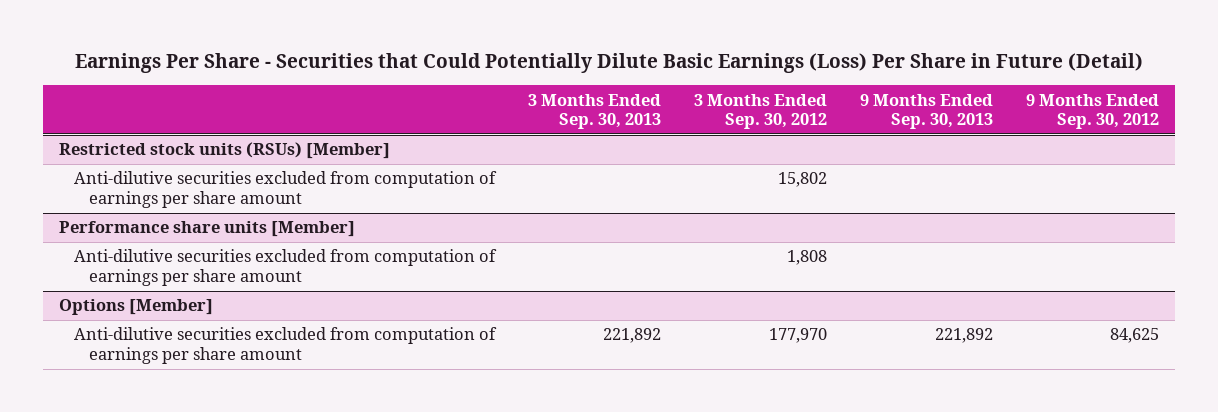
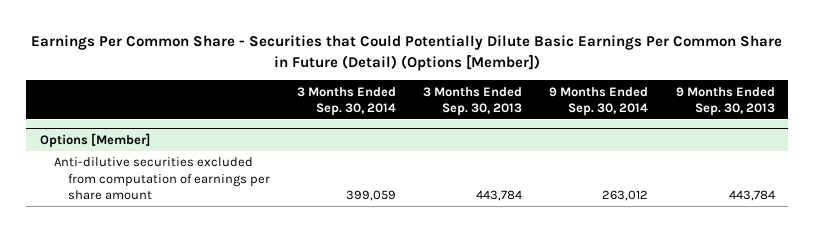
- Earnings Per Share - Securities that Could Potentially Dilute Basic Earnings (Loss) Per Share in Future (Detail)
+ Earnings Per Common Share - Securities that Could Potentially Dilute Basic Earnings Per Common Share in Future (Detail) (Options [Member])
- | 3 Months Ended Sep. 30, 2013 | 3 Months Ended Sep. 30, 2012 | 9 Months Ended Sep. 30, 2013 | 9 Months Ended Sep. 30, 2012
+ | 3 Months Ended Sep. 30, 2014 | 3 Months Ended Sep. 30, 2013 | 9 Months Ended Sep. 30, 2014 | 9 Months Ended Sep. 30, 2013
- Restricted stock units (RSUs) [Member]
- Anti-dilutive securities excluded from computation of earnings per share amount | | 15,802 | |
- Performance share units [Member]
- Anti-dilutive securities excluded from computation of earnings per share amount | | 1,808 | |
@ Options [Member]
- Anti-dilutive securities excluded from computation of earnings per share amount | 221,892 | 177,970 | 221,892 | 84,625
+ Anti-dilutive securities excluded from computation of earnings per share amount | 399,059 | 443,784 | 263,012 | 443,784

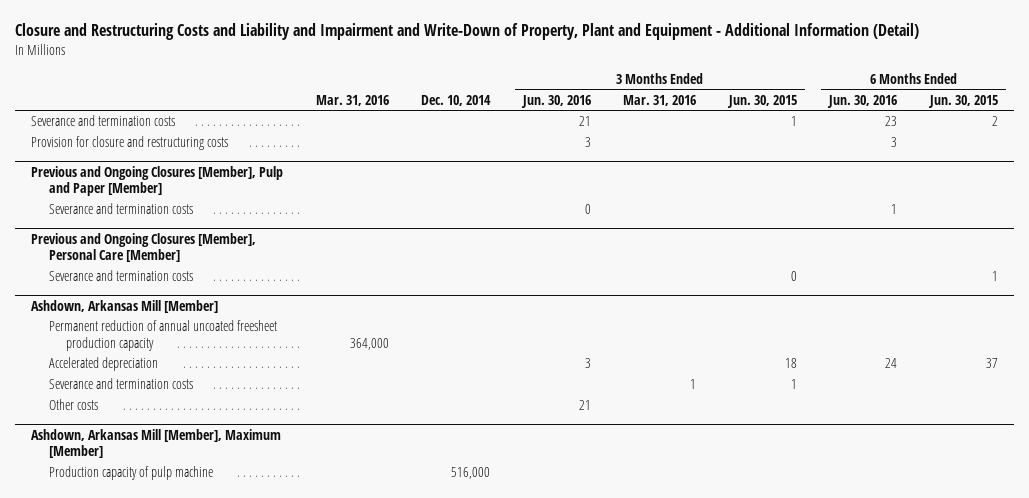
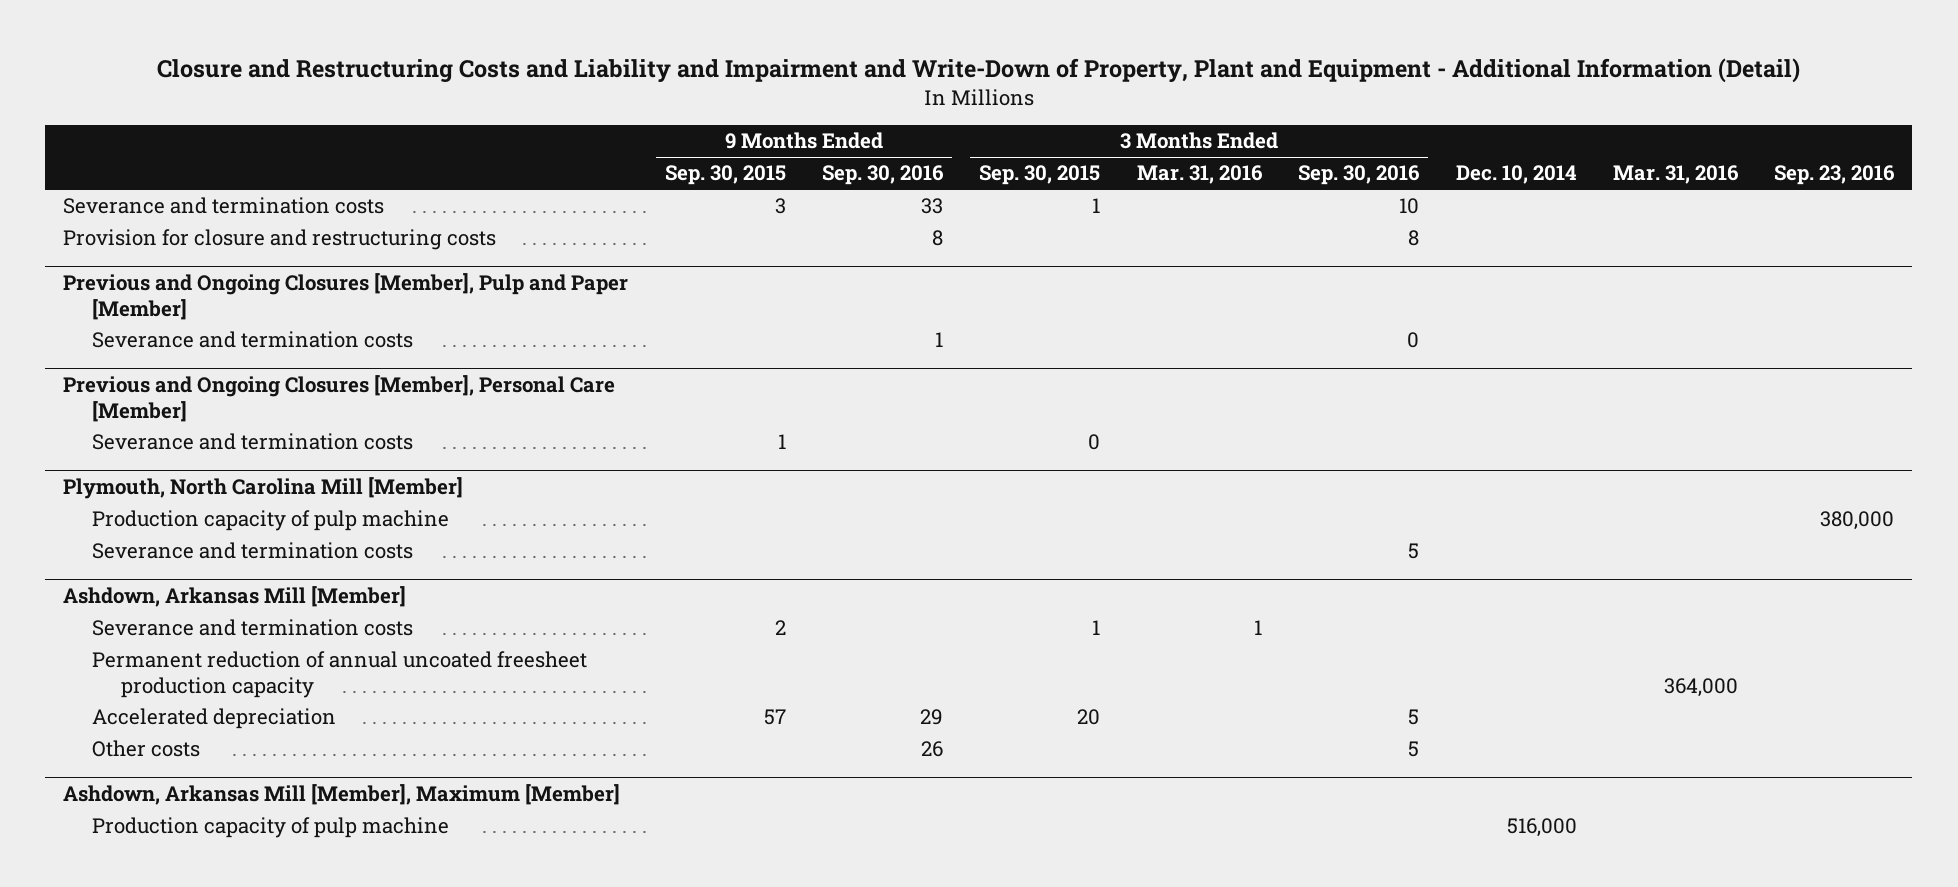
- | Mar. 31, 2016 | Dec. 10, 2014 | 3 Months Ended Jun. 30, 2016 | 3 Months Ended Mar. 31, 2016 | 3 Months Ended Jun. 30, 2015 | 6 Months Ended Jun. 30, 2016 | 6 Months Ended Jun. 30, 2015
+ | 9 Months Ended Sep. 30, 2015 | 9 Months Ended Sep. 30, 2016 | 3 Months Ended Sep. 30, 2015 | 3 Months Ended Mar. 31, 2016 | 3 Months Ended Sep. 30, 2016 | Dec. 10, 2014 | Mar. 31, 2016 | Sep. 23, 2016
+ Plymouth, North Carolina Mill [Member]
+ Production capacity of pulp machine | | | | | | | | 380,000
+ Severance and termination costs | | | | | 5 | | |
@ Ashdown, Arkansas Mill [Member]
moved up: Severance and termination costs | 2 | | 1 | 1 | | | |

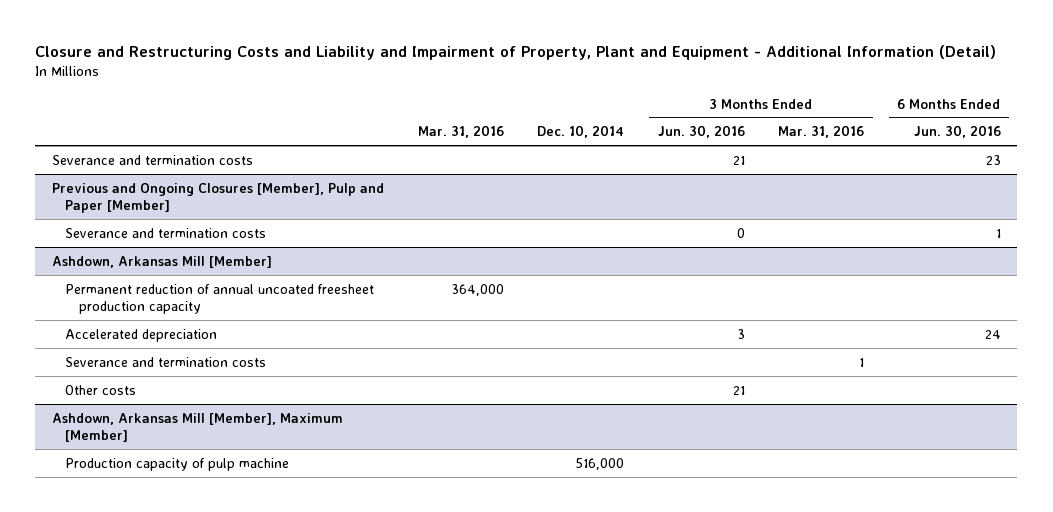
- Closure and Restructuring Costs and Liability and Impairment and Write-Down of Property, Plant and Equipment - Additional Information (Detail)
+ Closure and Restructuring Costs and Liability and Impairment of Property, Plant and Equipment - Additional Information (Detail)
- | 9 Months Ended Sep. 30, 2015 | 9 Months Ended Sep. 30, 2016 | 3 Months Ended Sep. 30, 2015 | 3 Months Ended Mar. 31, 2016 | 3 Months Ended Sep. 30, 2016 | Dec. 10, 2014 | Mar. 31, 2016 | Sep. 23, 2016
+ | Mar. 31, 2016 | Dec. 10, 2014 | 3 Months Ended Jun. 30, 2016 | 3 Months Ended Mar. 31, 2016 | 6 Months Ended Jun. 30, 2016
- Provision for closure and restructuring costs | | 8 | | | 8 | | |
- Previous and Ongoing Closures [Member], Personal Care [Member]
- Severance and termination costs | 1 | | 0 | | | | |
- Plymouth, North Carolina Mill [Member]
- Production capacity of pulp machine | | | | | | | | 380,000
- Severance and termination costs | | | | | 5 | | |
@ Ashdown, Arkansas Mill [Member]
moved down: Severance and termination costs | | | | 1 |

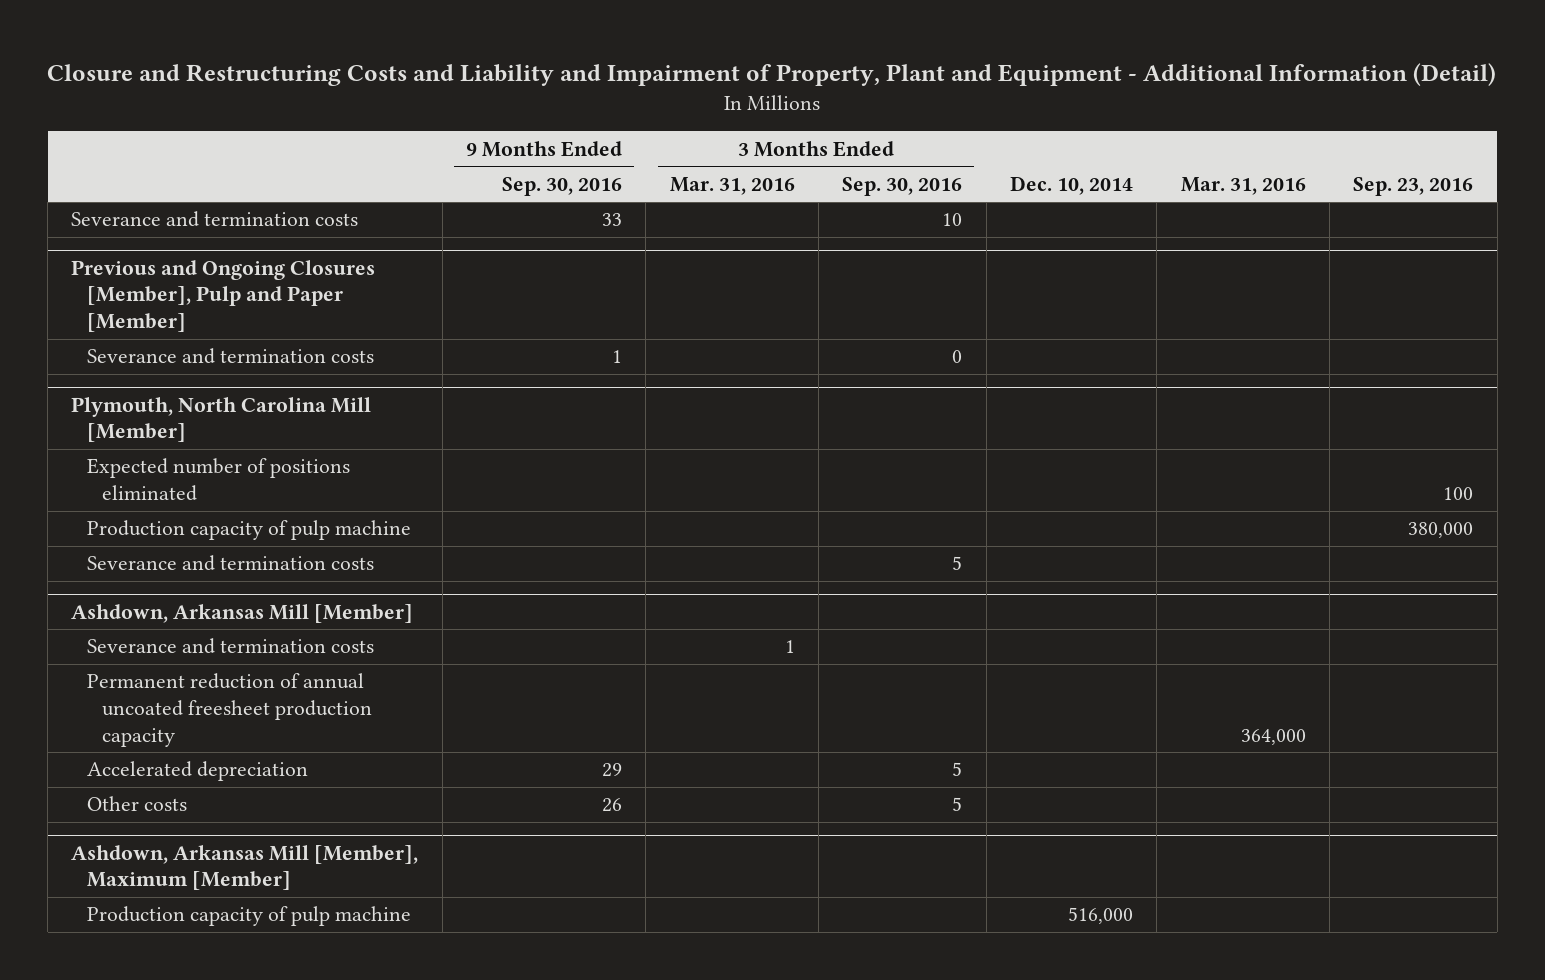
- | Mar. 31, 2016 | Dec. 10, 2014 | 3 Months Ended Jun. 30, 2016 | 3 Months Ended Mar. 31, 2016 | 6 Months Ended Jun. 30, 2016
+ | 9 Months Ended Sep. 30, 2016 | 3 Months Ended Mar. 31, 2016 | 3 Months Ended Sep. 30, 2016 | Dec. 10, 2014 | Mar. 31, 2016 | Sep. 23, 2016
+ Plymouth, North Carolina Mill [Member]
+ Expected number of positions eliminated | | | | | | 100
+ Production capacity of pulp machine | | | | | | 380,000
+ Severance and termination costs | | | 5 | | |
@ Ashdown, Arkansas Mill [Member]
moved up: Severance and termination costs | | 1 | | | |

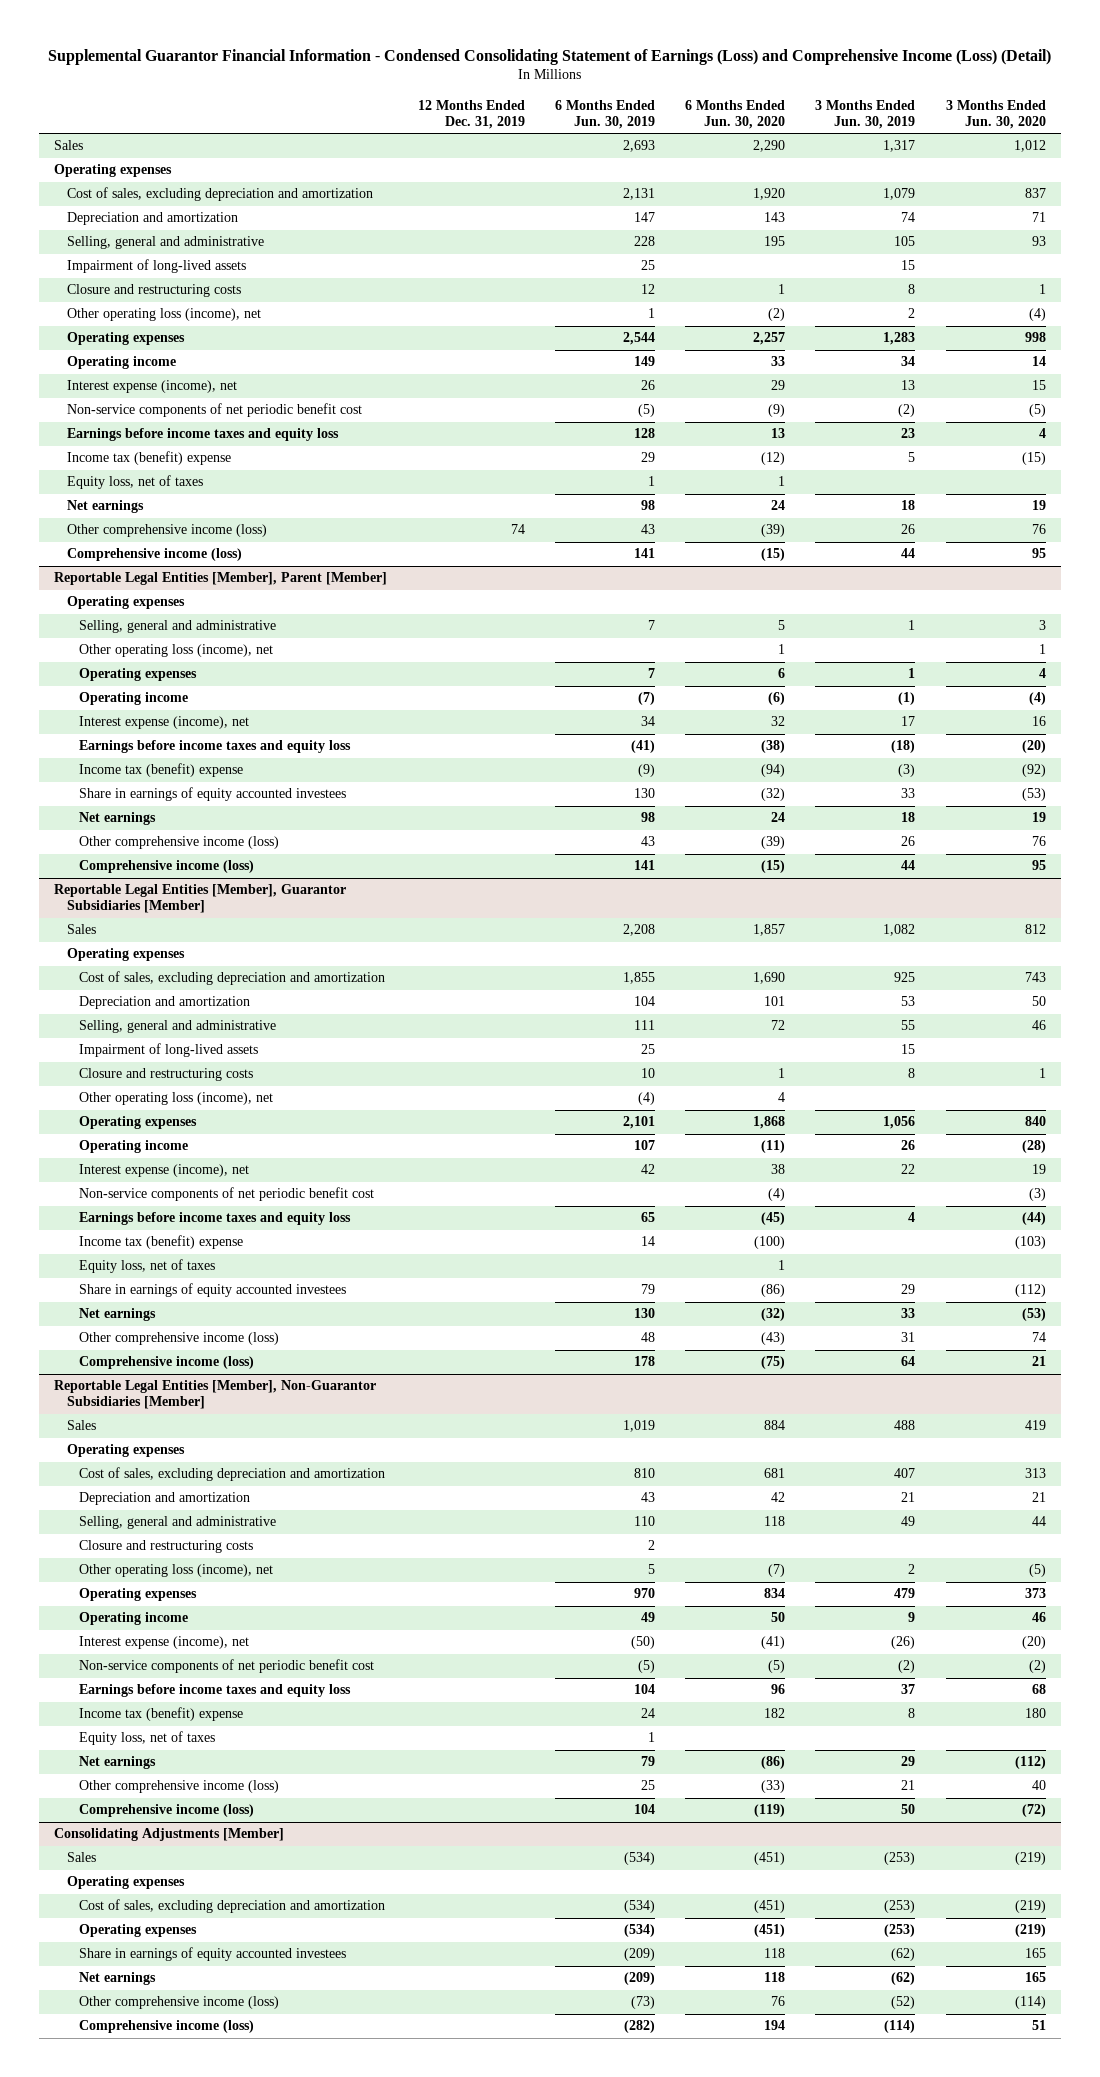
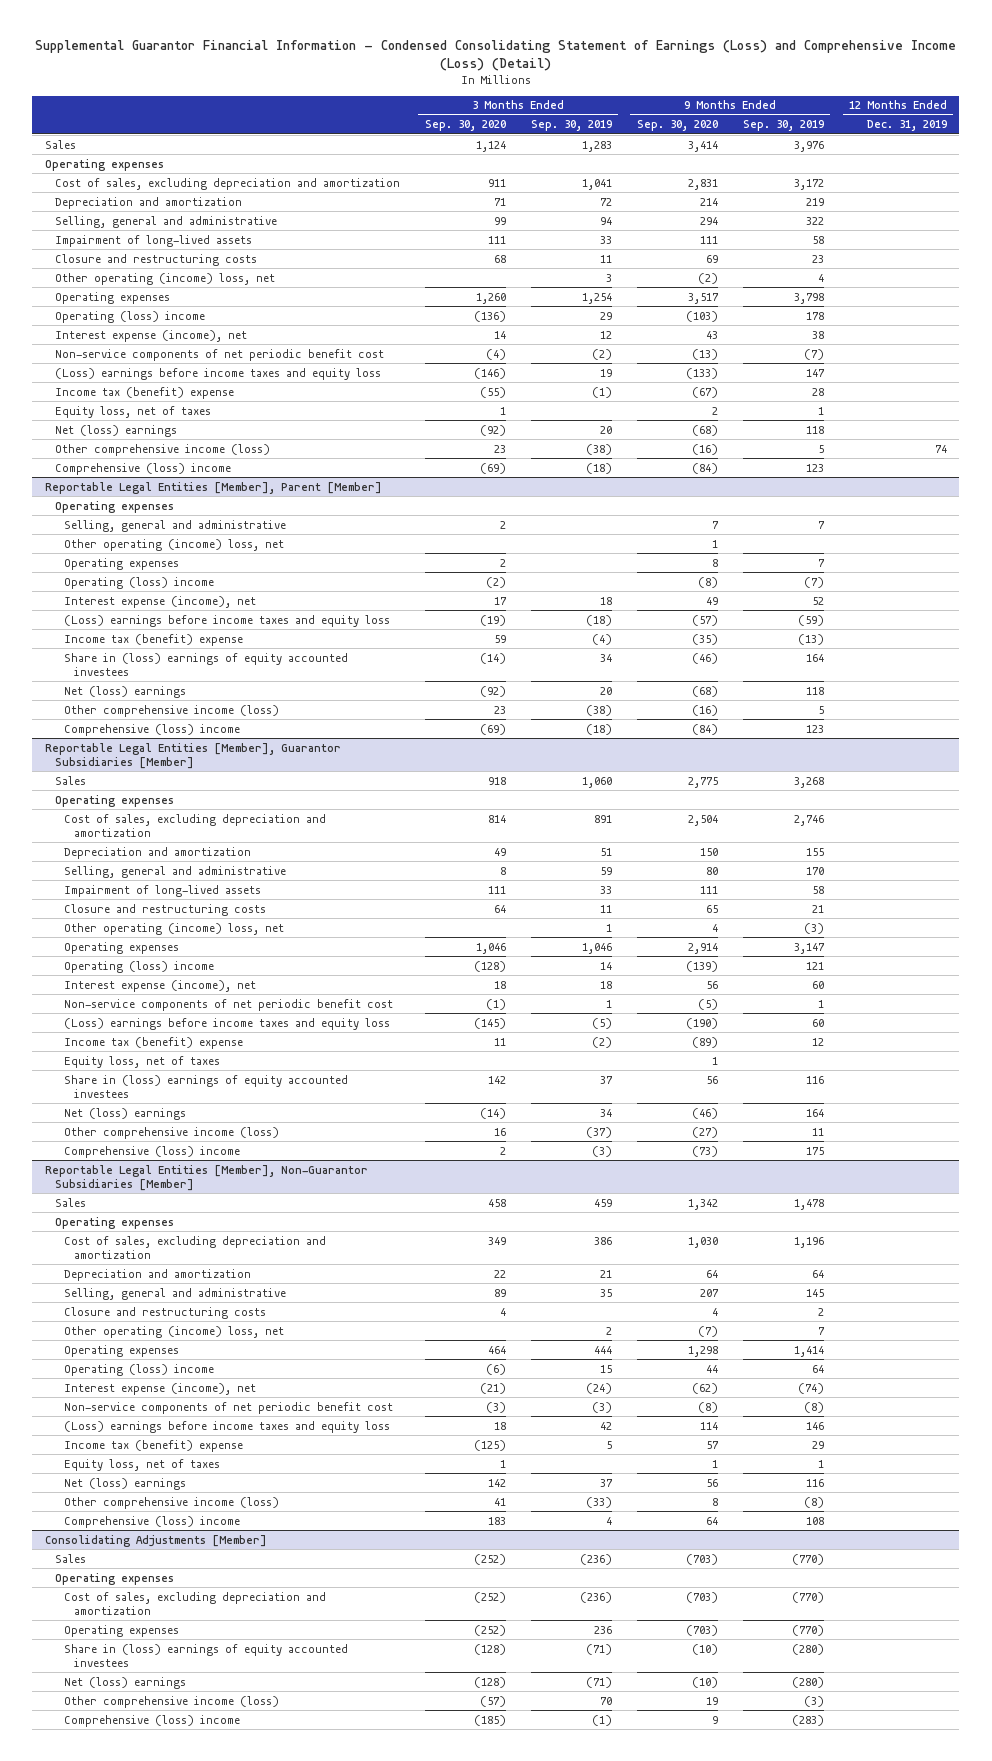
- | 12 Months Ended Dec. 31, 2019 | 6 Months Ended Jun. 30, 2019 | 6 Months Ended Jun. 30, 2020 | 3 Months Ended Jun. 30, 2019 | 3 Months Ended Jun. 30, 2020
+ | 3 Months Ended Sep. 30, 2020 | 3 Months Ended Sep. 30, 2019 | 9 Months Ended Sep. 30, 2020 | 9 Months Ended Sep. 30, 2019 | 12 Months Ended Dec. 31, 2019
- Other operating loss (income), net | | 1 | (2) | 2 | (4)
+ Other operating (income) loss, net | | 3 | (2) | 4 |
- Operating income | | 149 | 33 | 34 | 14
+ Operating (loss) income | (136) | 29 | (103) | 178 |
- Earnings before income taxes and equity loss | | 128 | 13 | 23 | 4
+ (Loss) earnings before income taxes and equity loss | (146) | 19 | (133) | 147 |
- Net earnings | | 98 | 24 | 18 | 19
+ Net (loss) earnings | (92) | 20 | (68) | 118 |
- Comprehensive income (loss) | | 141 | (15) | 44 | 95
+ Comprehensive (loss) income | (69) | (18) | (84) | 123 |
@ Reportable Legal Entities [Member], Parent [Member]
- Other operating loss (income), net | | | 1 | | 1
+ Other operating (income) loss, net | | | 1 | |
- Operating income | | (7) | (6) | (1) | (4)
+ Operating (loss) income | (2) | | (8) | (7) |
- Earnings before income taxes and equity loss | | (41) | (38) | (18) | (20)
+ (Loss) earnings before income taxes and equity loss | (19) | (18) | (57) | (59) |
- Share in earnings of equity accounted investees | | 130 | (32) | 33 | (53)
- Net earnings | | 98 | 24 | 18 | 19
+ Share in (loss) earnings of equity accounted investees | (14) | 34 | (46) | 164 |
+ Net (loss) earnings | (92) | 20 | (68) | 118 |
- Comprehensive income (loss) | | 141 | (15) | 44 | 95
+ Comprehensive (loss) income | (69) | (18) | (84) | 123 |
@ Reportable Legal Entities [Member], Guarantor Subsidiaries [Member]
- Other operating loss (income), net | | (4) | 4 | |
+ Other operating (income) loss, net | | 1 | 4 | (3) |
- Operating income | | 107 | (11) | 26 | (28)
+ Operating (loss) income | (128) | 14 | (139) | 121 |
- Earnings before income taxes and equity loss | | 65 | (45) | 4 | (44)
+ (Loss) earnings before income taxes and equity loss | (145) | (5) | (190) | 60 |
- Share in earnings of equity accounted investees | | 79 | (86) | 29 | (112)
- Net earnings | | 130 | (32) | 33 | (53)
+ Share in (loss) earnings of equity accounted investees | 142 | 37 | 56 | 116 |
+ Net (loss) earnings | (14) | 34 | (46) | 164 |
- Comprehensive income (loss) | | 178 | (75) | 64 | 21
+ Comprehensive (loss) income | 2 | (3) | (73) | 175 |
@ Reportable Legal Entities [Member], Non-Guarantor Subsidiaries [Member]
- Other operating loss (income), net | | 5 | (7) | 2 | (5)
+ Other operating (income) loss, net | | 2 | (7) | 7 |
- Operating income | | 49 | 50 | 9 | 46
+ Operating (loss) income | (6) | 15 | 44 | 64 |
- Earnings before income taxes and equity loss | | 104 | 96 | 37 | 68
+ (Loss) earnings before income taxes and equity loss | 18 | 42 | 114 | 146 |
- Net earnings | | 79 | (86) | 29 | (112)
+ Net (loss) earnings | 142 | 37 | 56 | 116 |
- Comprehensive income (loss) | | 104 | (119) | 50 | (72)
+ Comprehensive (loss) income | 183 | 4 | 64 | 108 |
@ Consolidating Adjustments [Member]
- Share in earnings of equity accounted investees | | (209) | 118 | (62) | 165
- Net earnings | | (209) | 118 | (62) | 165
+ Share in (loss) earnings of equity accounted investees | (128) | (71) | (10) | (280) |
+ Net (loss) earnings | (128) | (71) | (10) | (280) |
- Comprehensive income (loss) | | (282) | 194 | (114) | 51
+ Comprehensive (loss) income | (185) | (1) | 9 | (283) |

